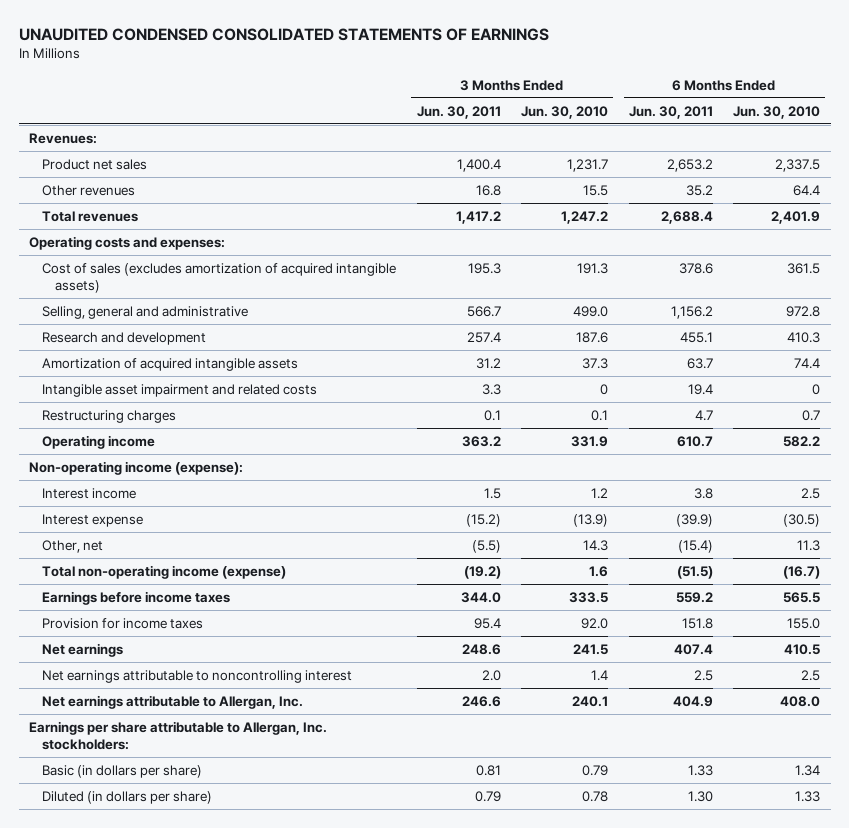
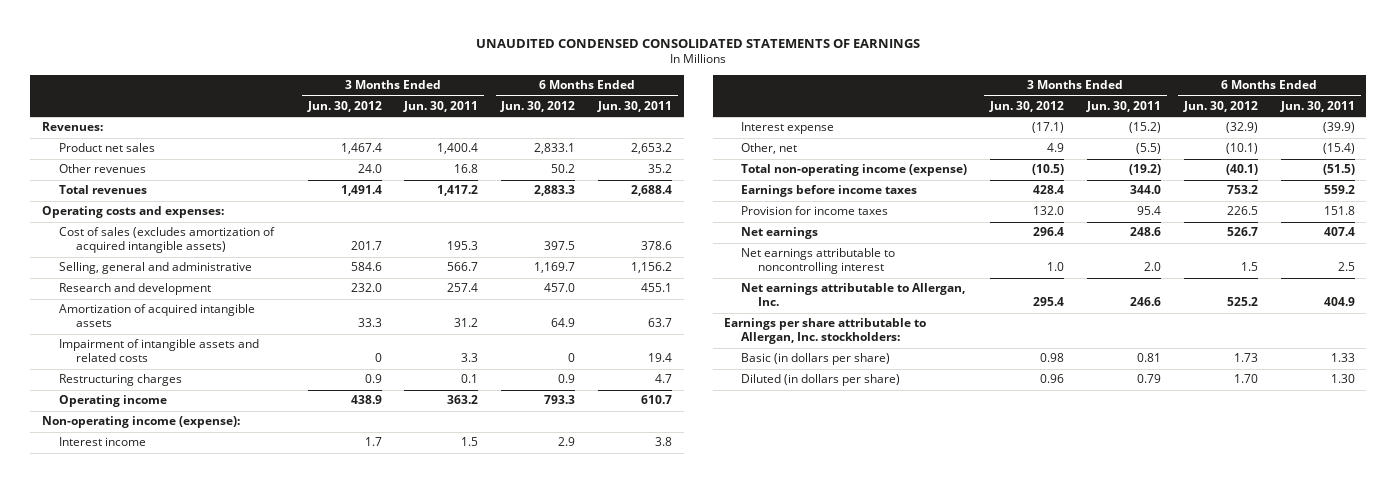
- | 3 Months Ended Jun. 30, 2011 | 3 Months Ended Jun. 30, 2010 | 6 Months Ended Jun. 30, 2011 | 6 Months Ended Jun. 30, 2010
+ | 3 Months Ended Jun. 30, 2012 | 3 Months Ended Jun. 30, 2011 | 6 Months Ended Jun. 30, 2012 | 6 Months Ended Jun. 30, 2011
- Intangible asset impairment and related costs | 3.3 | 0 | 19.4 | 0
+ Impairment of intangible assets and related costs | 0 | 3.3 | 0 | 19.4

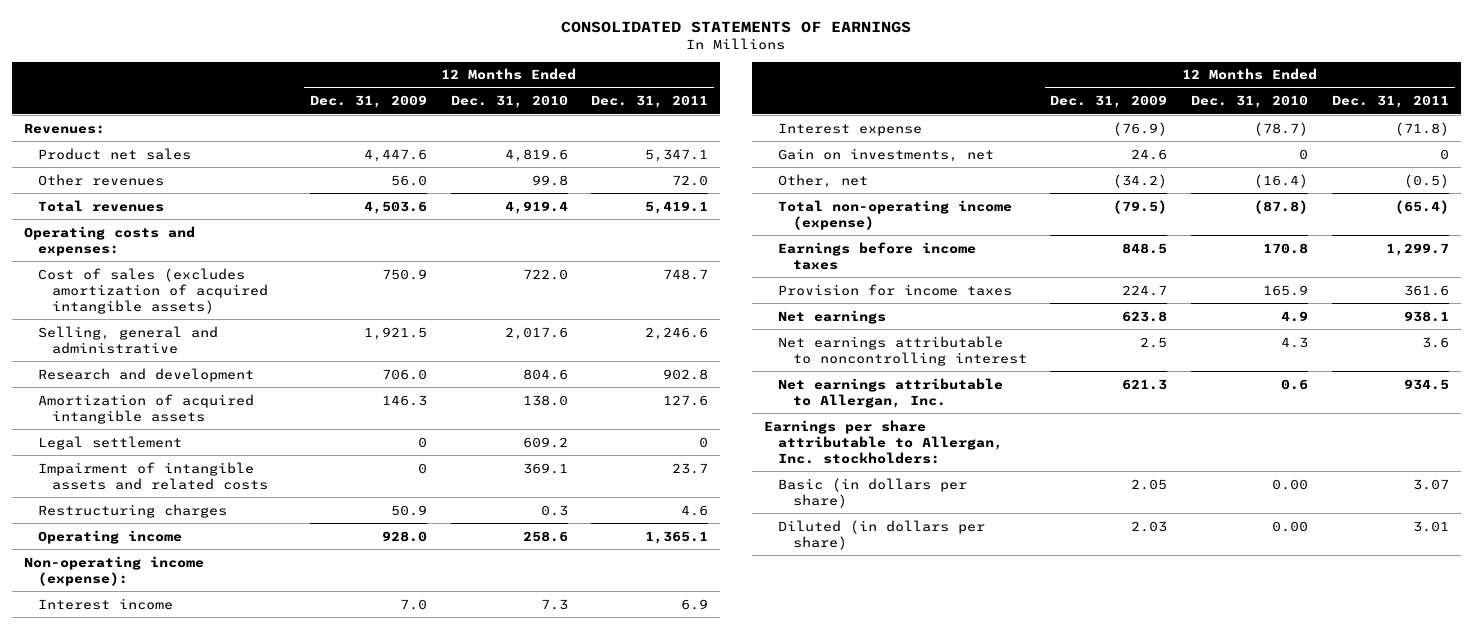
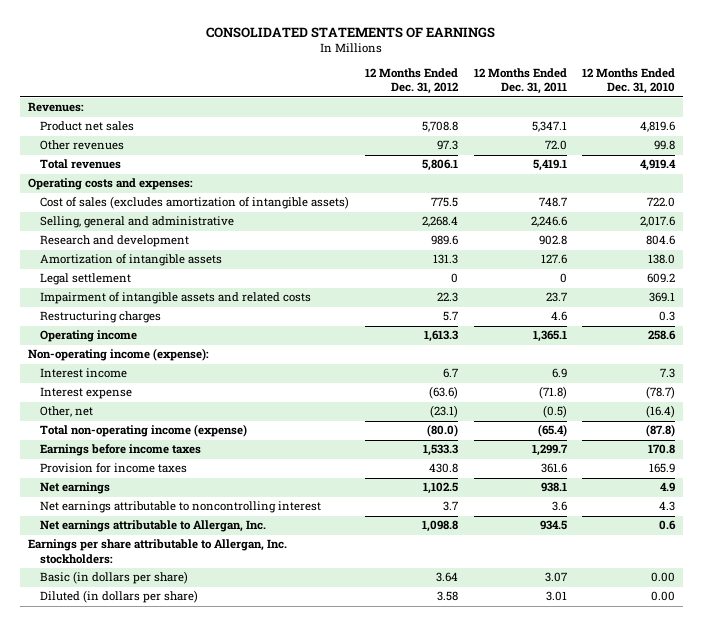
- | 12 Months Ended Dec. 31, 2009 | 12 Months Ended Dec. 31, 2010 | 12 Months Ended Dec. 31, 2011
+ | 12 Months Ended Dec. 31, 2012 | 12 Months Ended Dec. 31, 2011 | 12 Months Ended Dec. 31, 2010
- Cost of sales (excludes amortization of acquired intangible assets) | 750.9 | 722.0 | 748.7
+ Cost of sales (excludes amortization of intangible assets) | 775.5 | 748.7 | 722.0
- Amortization of acquired intangible assets | 146.3 | 138.0 | 127.6
+ Amortization of intangible assets | 131.3 | 127.6 | 138.0
- Gain on investments, net | 24.6 | 0 | 0

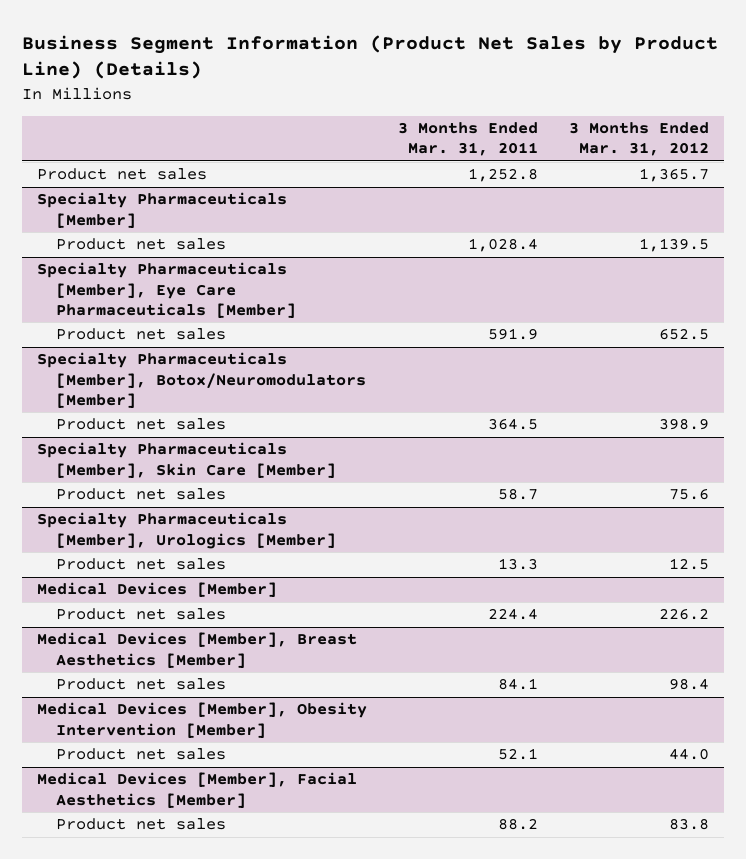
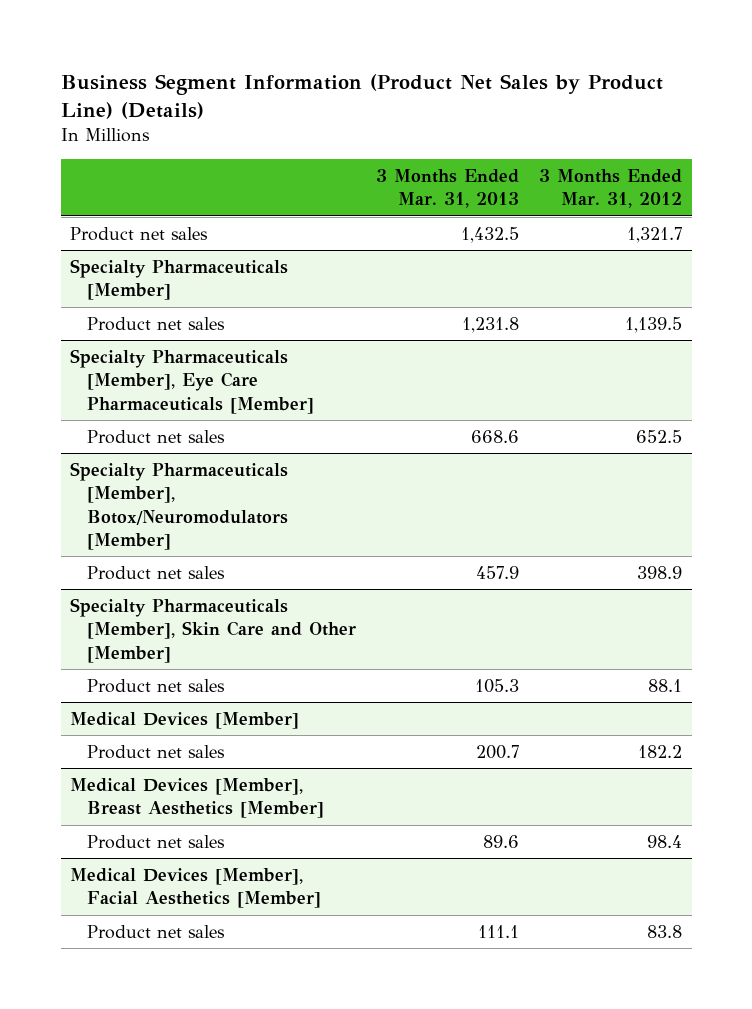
- | 3 Months Ended Mar. 31, 2011 | 3 Months Ended Mar. 31, 2012
+ | 3 Months Ended Mar. 31, 2013 | 3 Months Ended Mar. 31, 2012
- Product net sales | 1,252.8 | 1,365.7
+ Product net sales | 1,432.5 | 1,321.7
- Specialty Pharmaceuticals [Member], Skin Care [Member]
- Product net sales | 58.7 | 75.6
- Specialty Pharmaceuticals [Member], Urologics [Member]
- Product net sales | 13.3 | 12.5
+ Specialty Pharmaceuticals [Member], Skin Care and Other [Member]
+ Product net sales | 105.3 | 88.1
@ Medical Devices [Member]
- Product net sales | 224.4 | 226.2
+ Product net sales | 200.7 | 182.2
- Medical Devices [Member], Obesity Intervention [Member]
- Product net sales | 52.1 | 44.0

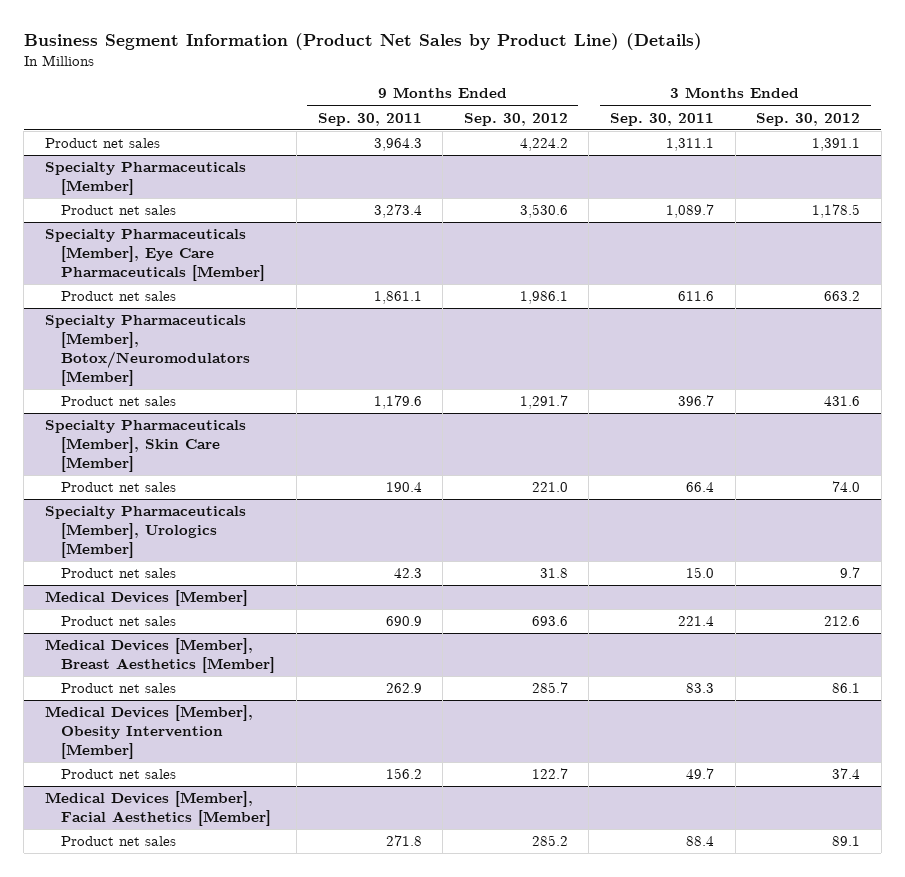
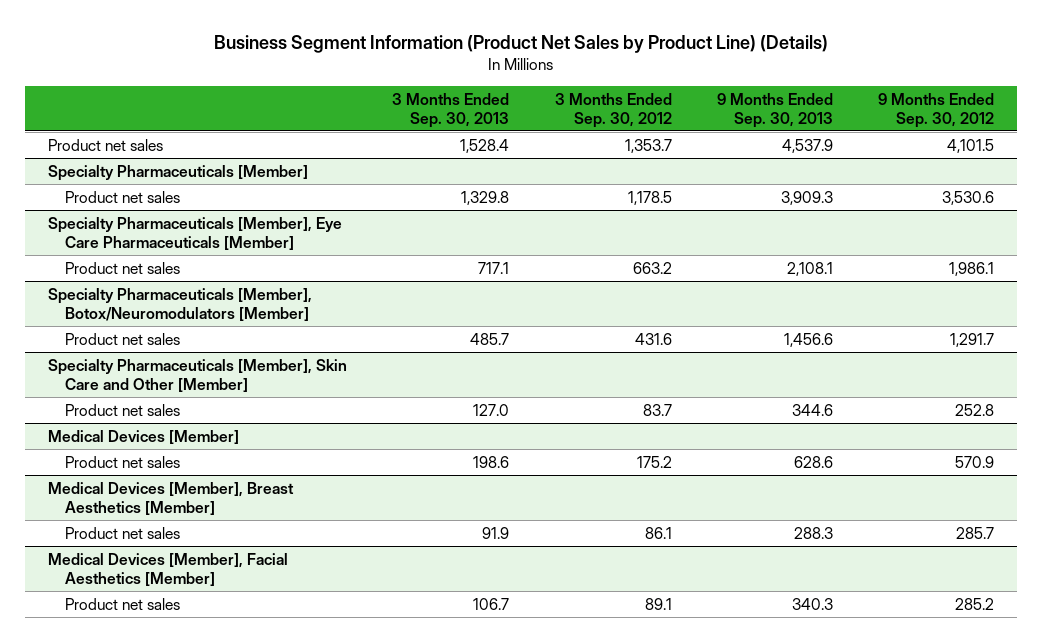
- | 9 Months Ended Sep. 30, 2011 | 9 Months Ended Sep. 30, 2012 | 3 Months Ended Sep. 30, 2011 | 3 Months Ended Sep. 30, 2012
+ | 3 Months Ended Sep. 30, 2013 | 3 Months Ended Sep. 30, 2012 | 9 Months Ended Sep. 30, 2013 | 9 Months Ended Sep. 30, 2012
- Product net sales | 3,964.3 | 4,224.2 | 1,311.1 | 1,391.1
+ Product net sales | 1,528.4 | 1,353.7 | 4,537.9 | 4,101.5
- Specialty Pharmaceuticals [Member], Skin Care [Member]
- Product net sales | 190.4 | 221.0 | 66.4 | 74.0
- Specialty Pharmaceuticals [Member], Urologics [Member]
- Product net sales | 42.3 | 31.8 | 15.0 | 9.7
+ Specialty Pharmaceuticals [Member], Skin Care and Other [Member]
+ Product net sales | 127.0 | 83.7 | 344.6 | 252.8
@ Medical Devices [Member]
- Product net sales | 690.9 | 693.6 | 221.4 | 212.6
+ Product net sales | 198.6 | 175.2 | 628.6 | 570.9
- Medical Devices [Member], Obesity Intervention [Member]
- Product net sales | 156.2 | 122.7 | 49.7 | 37.4

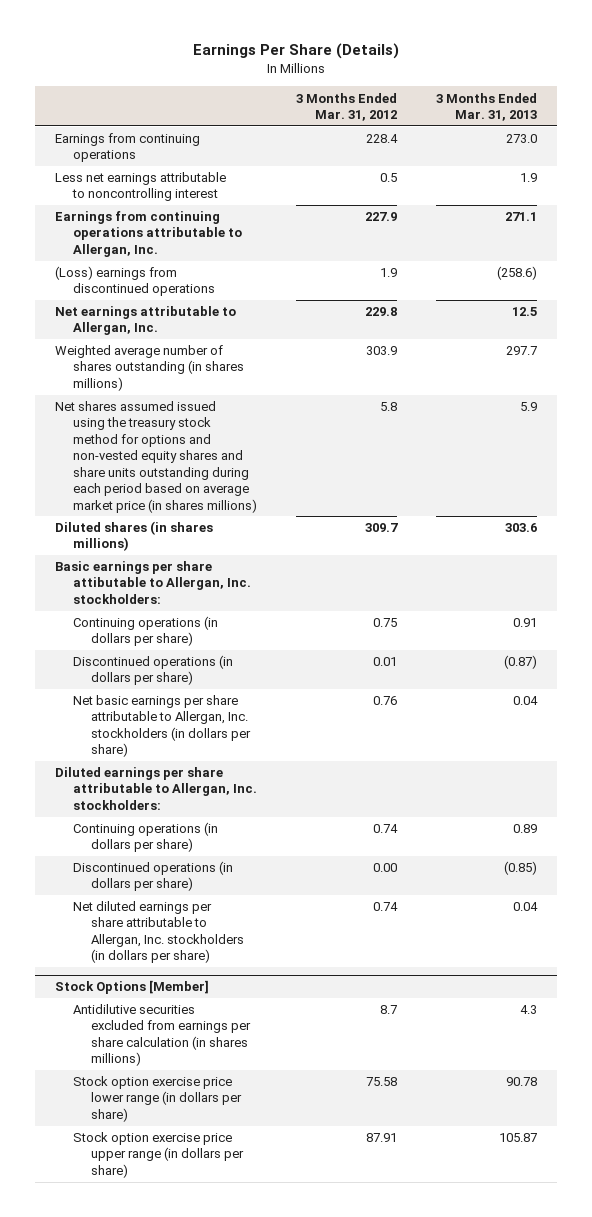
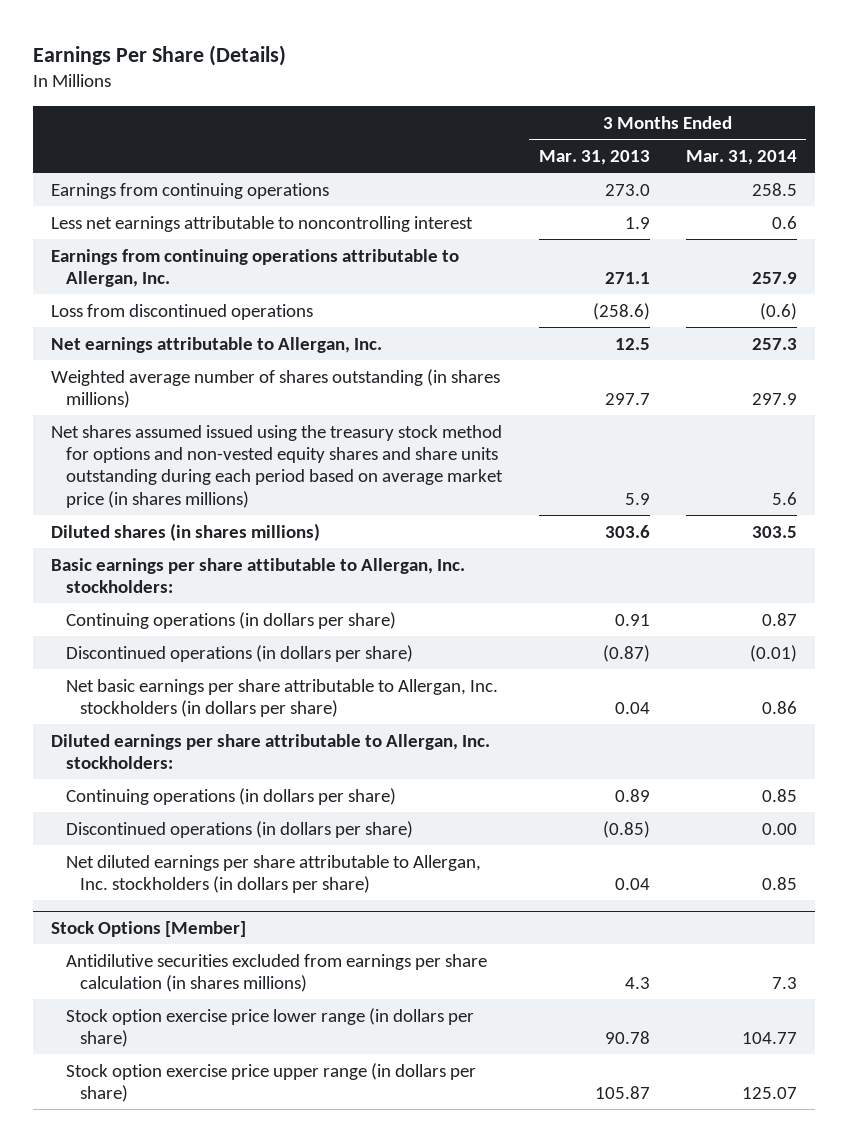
- | 3 Months Ended Mar. 31, 2012 | 3 Months Ended Mar. 31, 2013
+ | 3 Months Ended Mar. 31, 2013 | 3 Months Ended Mar. 31, 2014
- (Loss) earnings from discontinued operations | 1.9 | (258.6)
+ Loss from discontinued operations | (258.6) | (0.6)

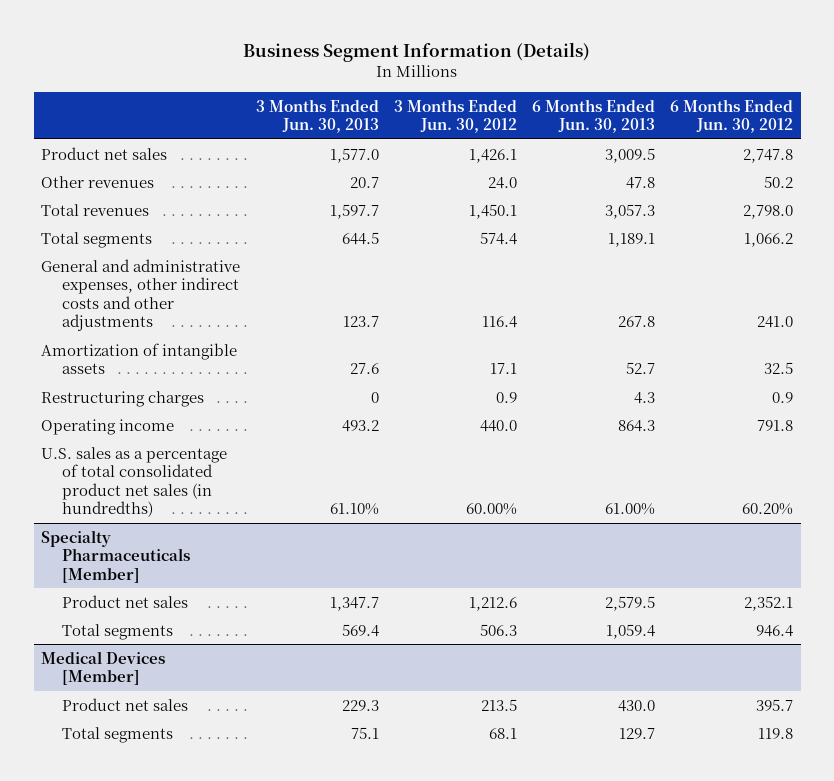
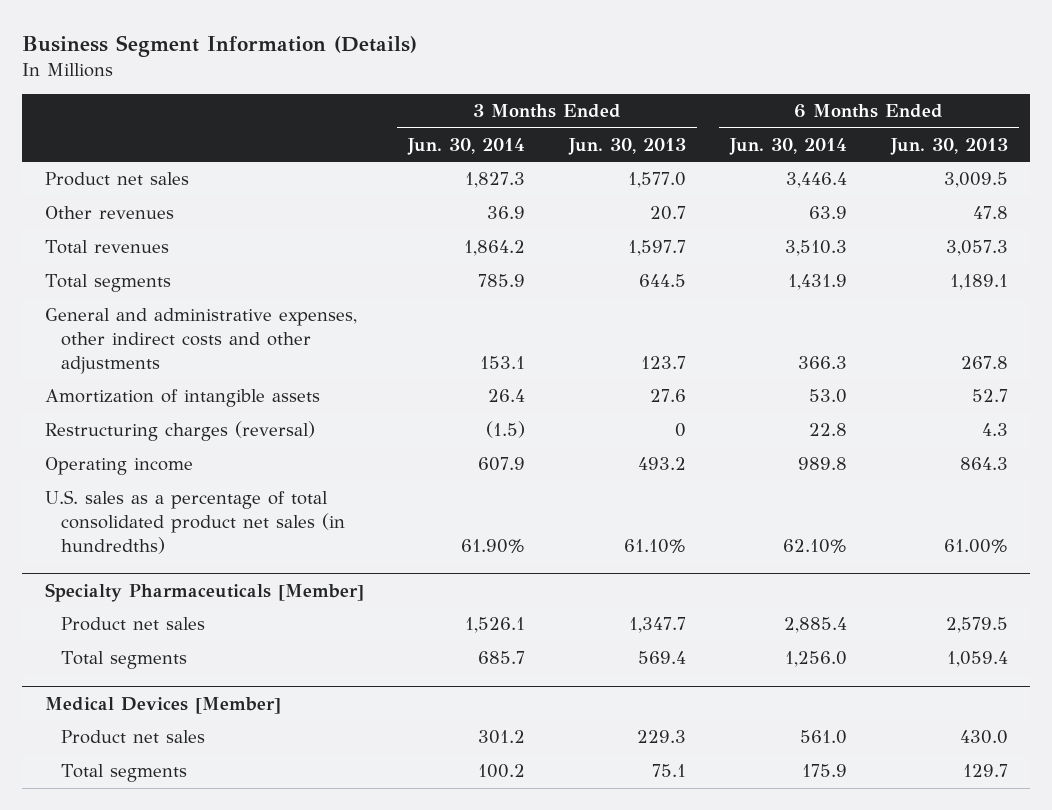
- | 3 Months Ended Jun. 30, 2013 | 3 Months Ended Jun. 30, 2012 | 6 Months Ended Jun. 30, 2013 | 6 Months Ended Jun. 30, 2012
+ | 3 Months Ended Jun. 30, 2014 | 3 Months Ended Jun. 30, 2013 | 6 Months Ended Jun. 30, 2014 | 6 Months Ended Jun. 30, 2013
- Restructuring charges | 0 | 0.9 | 4.3 | 0.9
+ Restructuring charges (reversal) | (1.5) | 0 | 22.8 | 4.3

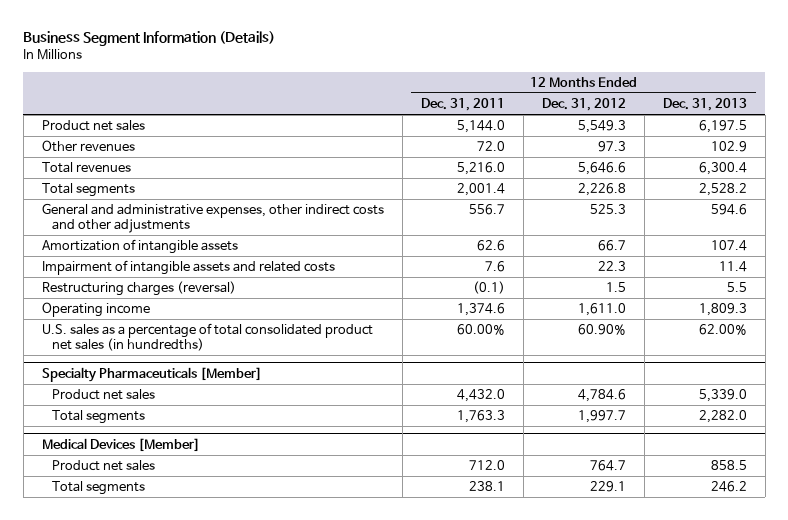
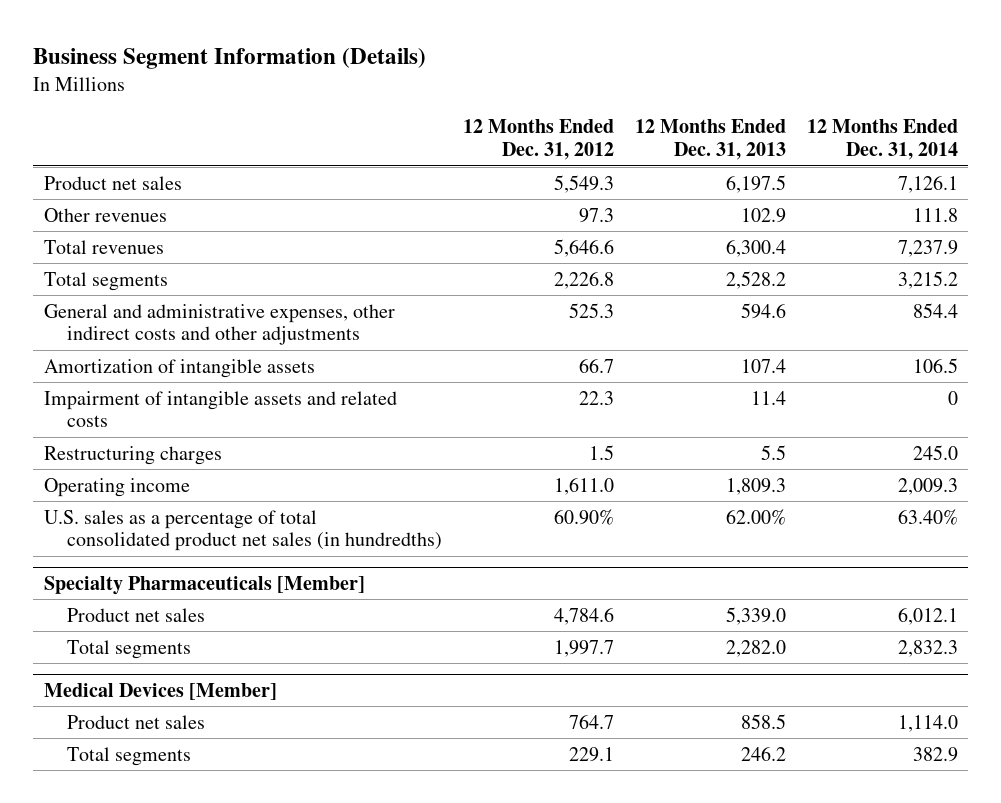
- | 12 Months Ended Dec. 31, 2011 | 12 Months Ended Dec. 31, 2012 | 12 Months Ended Dec. 31, 2013
+ | 12 Months Ended Dec. 31, 2012 | 12 Months Ended Dec. 31, 2013 | 12 Months Ended Dec. 31, 2014
- Restructuring charges (reversal) | (0.1) | 1.5 | 5.5
+ Restructuring charges | 1.5 | 5.5 | 245.0

